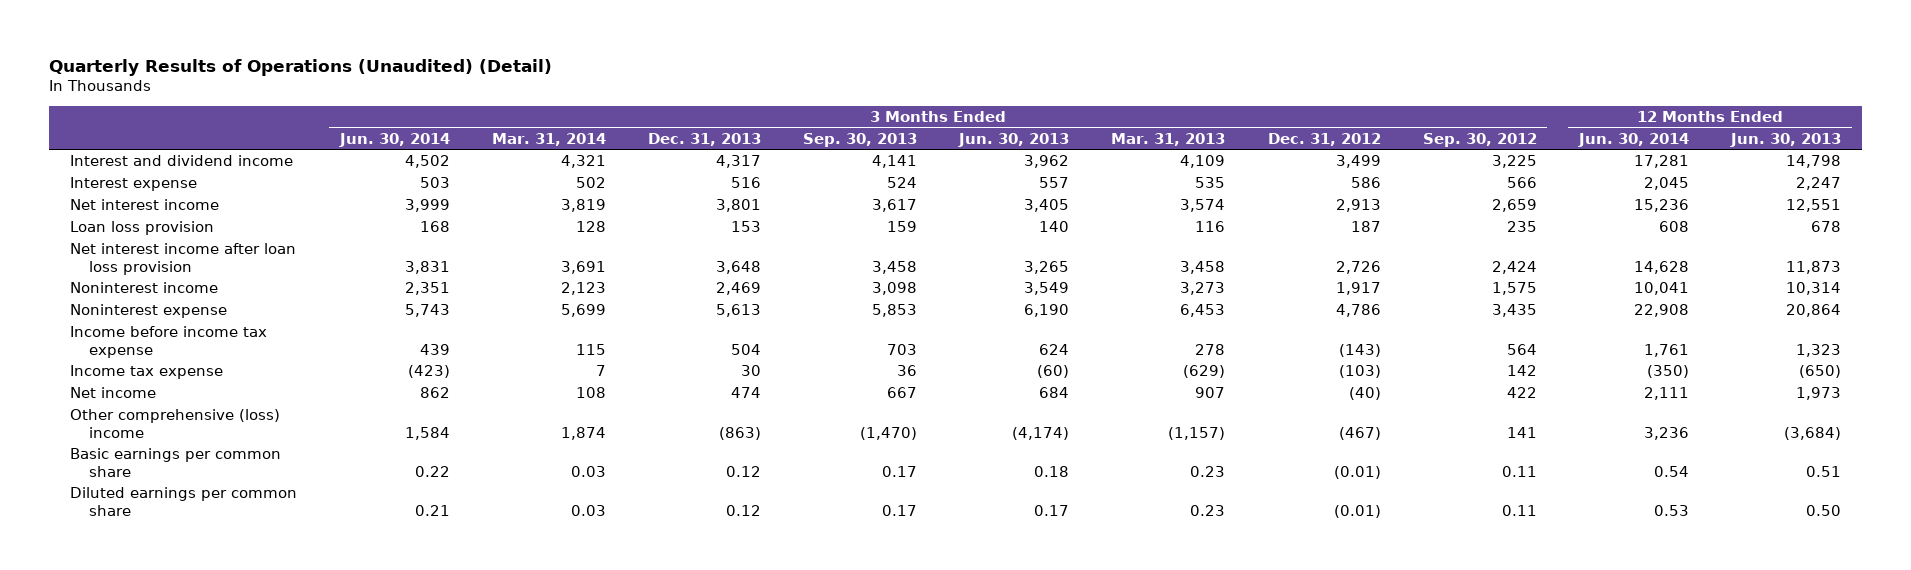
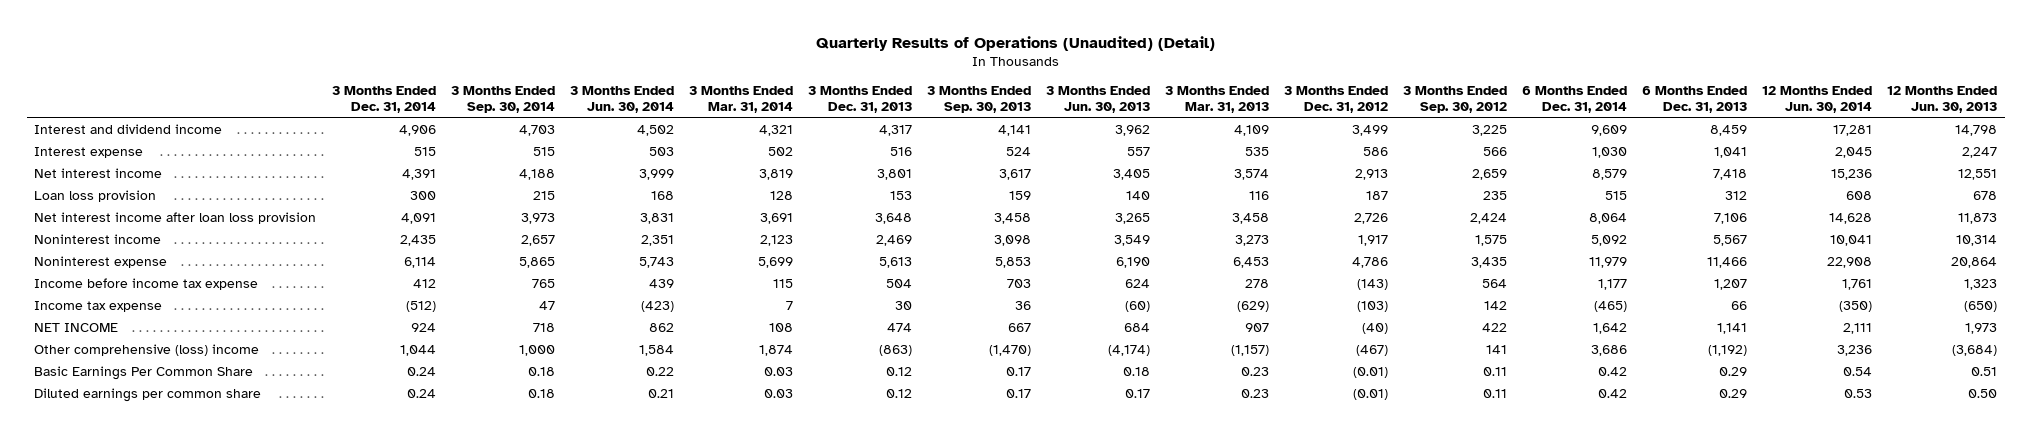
- | 3 Months Ended Jun. 30, 2014 | 3 Months Ended Mar. 31, 2014 | 3 Months Ended Dec. 31, 2013 | 3 Months Ended Sep. 30, 2013 | 3 Months Ended Jun. 30, 2013 | 3 Months Ended Mar. 31, 2013 | 3 Months Ended Dec. 31, 2012 | 3 Months Ended Sep. 30, 2012 | 12 Months Ended Jun. 30, 2014 | 12 Months Ended Jun. 30, 2013
+ | 3 Months Ended Dec. 31, 2014 | 3 Months Ended Sep. 30, 2014 | 3 Months Ended Jun. 30, 2014 | 3 Months Ended Mar. 31, 2014 | 3 Months Ended Dec. 31, 2013 | 3 Months Ended Sep. 30, 2013 | 3 Months Ended Jun. 30, 2013 | 3 Months Ended Mar. 31, 2013 | 3 Months Ended Dec. 31, 2012 | 3 Months Ended Sep. 30, 2012 | 6 Months Ended Dec. 31, 2014 | 6 Months Ended Dec. 31, 2013 | 12 Months Ended Jun. 30, 2014 | 12 Months Ended Jun. 30, 2013
- Net income | 862 | 108 | 474 | 667 | 684 | 907 | (40) | 422 | 2,111 | 1,973
+ NET INCOME | 924 | 718 | 862 | 108 | 474 | 667 | 684 | 907 | (40) | 422 | 1,642 | 1,141 | 2,111 | 1,973
- Basic earnings per common share | 0.22 | 0.03 | 0.12 | 0.17 | 0.18 | 0.23 | (0.01) | 0.11 | 0.54 | 0.51
+ Basic Earnings Per Common Share | 0.24 | 0.18 | 0.22 | 0.03 | 0.12 | 0.17 | 0.18 | 0.23 | (0.01) | 0.11 | 0.42 | 0.29 | 0.54 | 0.51

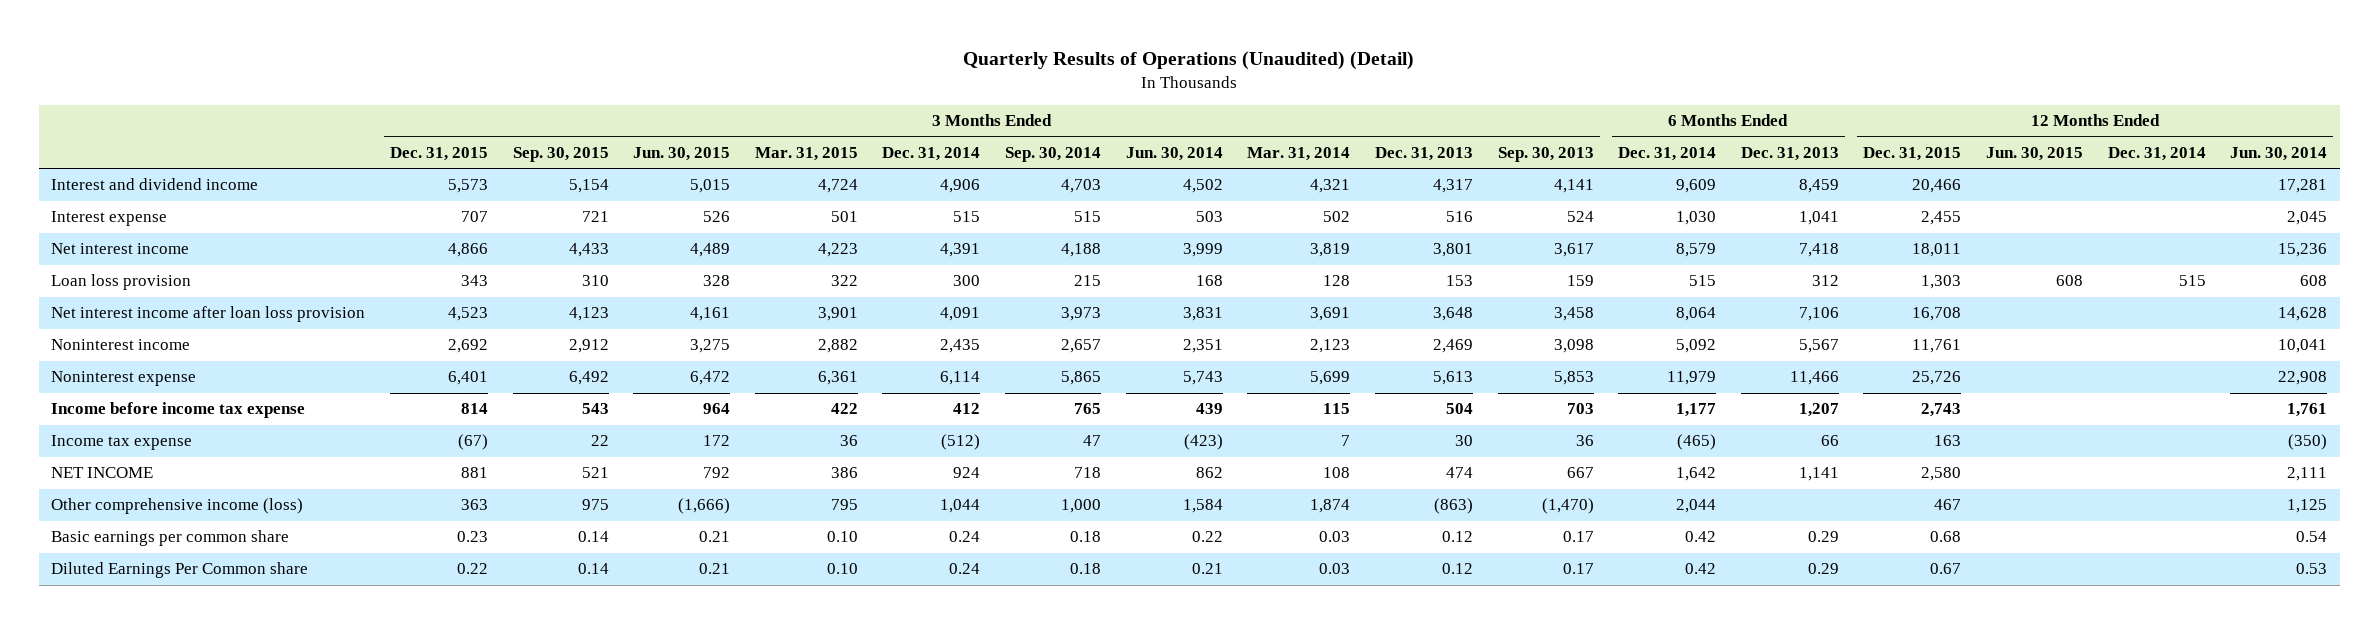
- | 3 Months Ended Dec. 31, 2014 | 3 Months Ended Sep. 30, 2014 | 3 Months Ended Jun. 30, 2014 | 3 Months Ended Mar. 31, 2014 | 3 Months Ended Dec. 31, 2013 | 3 Months Ended Sep. 30, 2013 | 3 Months Ended Jun. 30, 2013 | 3 Months Ended Mar. 31, 2013 | 3 Months Ended Dec. 31, 2012 | 3 Months Ended Sep. 30, 2012 | 6 Months Ended Dec. 31, 2014 | 6 Months Ended Dec. 31, 2013 | 12 Months Ended Jun. 30, 2014 | 12 Months Ended Jun. 30, 2013
+ | 3 Months Ended Dec. 31, 2015 | 3 Months Ended Sep. 30, 2015 | 3 Months Ended Jun. 30, 2015 | 3 Months Ended Mar. 31, 2015 | 3 Months Ended Dec. 31, 2014 | 3 Months Ended Sep. 30, 2014 | 3 Months Ended Jun. 30, 2014 | 3 Months Ended Mar. 31, 2014 | 3 Months Ended Dec. 31, 2013 | 3 Months Ended Sep. 30, 2013 | 6 Months Ended Dec. 31, 2014 | 6 Months Ended Dec. 31, 2013 | 12 Months Ended Dec. 31, 2015 | 12 Months Ended Jun. 30, 2015 | 12 Months Ended Dec. 31, 2014 | 12 Months Ended Jun. 30, 2014
- Other comprehensive (loss) income | 1,044 | 1,000 | 1,584 | 1,874 | (863) | (1,470) | (4,174) | (1,157) | (467) | 141 | 3,686 | (1,192) | 3,236 | (3,684)
- Basic Earnings Per Common Share | 0.24 | 0.18 | 0.22 | 0.03 | 0.12 | 0.17 | 0.18 | 0.23 | (0.01) | 0.11 | 0.42 | 0.29 | 0.54 | 0.51
- Diluted earnings per common share | 0.24 | 0.18 | 0.21 | 0.03 | 0.12 | 0.17 | 0.17 | 0.23 | (0.01) | 0.11 | 0.42 | 0.29 | 0.53 | 0.50
+ Other comprehensive income (loss) | 363 | 975 | (1,666) | 795 | 1,044 | 1,000 | 1,584 | 1,874 | (863) | (1,470) | 2,044 | | 467 | | | 1,125
+ Basic earnings per common share | 0.23 | 0.14 | 0.21 | 0.10 | 0.24 | 0.18 | 0.22 | 0.03 | 0.12 | 0.17 | 0.42 | 0.29 | 0.68 | | | 0.54
+ Diluted Earnings Per Common share | 0.22 | 0.14 | 0.21 | 0.10 | 0.24 | 0.18 | 0.21 | 0.03 | 0.12 | 0.17 | 0.42 | 0.29 | 0.67 | | | 0.53

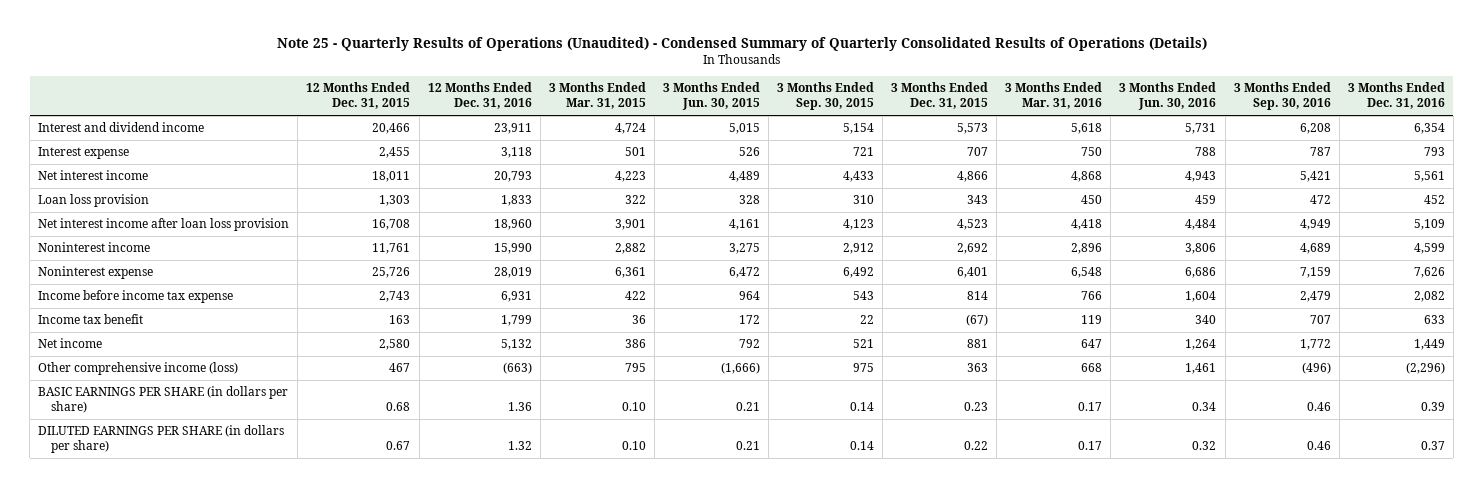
- Quarterly Results of Operations (Unaudited) (Detail)
+ Note 25 - Quarterly Results of Operations (Unaudited) - Condensed Summary of Quarterly Consolidated Results of Operations (Details)
- | 3 Months Ended Dec. 31, 2015 | 3 Months Ended Sep. 30, 2015 | 3 Months Ended Jun. 30, 2015 | 3 Months Ended Mar. 31, 2015 | 3 Months Ended Dec. 31, 2014 | 3 Months Ended Sep. 30, 2014 | 3 Months Ended Jun. 30, 2014 | 3 Months Ended Mar. 31, 2014 | 3 Months Ended Dec. 31, 2013 | 3 Months Ended Sep. 30, 2013 | 6 Months Ended Dec. 31, 2014 | 6 Months Ended Dec. 31, 2013 | 12 Months Ended Dec. 31, 2015 | 12 Months Ended Jun. 30, 2015 | 12 Months Ended Dec. 31, 2014 | 12 Months Ended Jun. 30, 2014
+ | 12 Months Ended Dec. 31, 2015 | 12 Months Ended Dec. 31, 2016 | 3 Months Ended Mar. 31, 2015 | 3 Months Ended Jun. 30, 2015 | 3 Months Ended Sep. 30, 2015 | 3 Months Ended Dec. 31, 2015 | 3 Months Ended Mar. 31, 2016 | 3 Months Ended Jun. 30, 2016 | 3 Months Ended Sep. 30, 2016 | 3 Months Ended Dec. 31, 2016
- Income tax expense | (67) | 22 | 172 | 36 | (512) | 47 | (423) | 7 | 30 | 36 | (465) | 66 | 163 | | | (350)
- NET INCOME | 881 | 521 | 792 | 386 | 924 | 718 | 862 | 108 | 474 | 667 | 1,642 | 1,141 | 2,580 | | | 2,111
+ Income tax benefit | 163 | 1,799 | 36 | 172 | 22 | (67) | 119 | 340 | 707 | 633
+ Net income | 2,580 | 5,132 | 386 | 792 | 521 | 881 | 647 | 1,264 | 1,772 | 1,449
- Basic earnings per common share | 0.23 | 0.14 | 0.21 | 0.10 | 0.24 | 0.18 | 0.22 | 0.03 | 0.12 | 0.17 | 0.42 | 0.29 | 0.68 | | | 0.54
- Diluted Earnings Per Common share | 0.22 | 0.14 | 0.21 | 0.10 | 0.24 | 0.18 | 0.21 | 0.03 | 0.12 | 0.17 | 0.42 | 0.29 | 0.67 | | | 0.53
+ BASIC EARNINGS PER SHARE (in dollars per share) | 0.68 | 1.36 | 0.10 | 0.21 | 0.14 | 0.23 | 0.17 | 0.34 | 0.46 | 0.39
+ DILUTED EARNINGS PER SHARE (in dollars per share) | 0.67 | 1.32 | 0.10 | 0.21 | 0.14 | 0.22 | 0.17 | 0.32 | 0.46 | 0.37

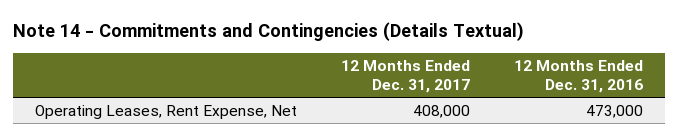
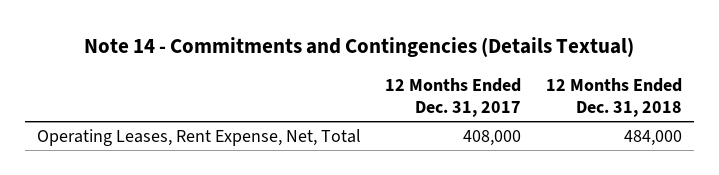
- | 12 Months Ended Dec. 31, 2017 | 12 Months Ended Dec. 31, 2016
+ | 12 Months Ended Dec. 31, 2017 | 12 Months Ended Dec. 31, 2018
- Operating Leases, Rent Expense, Net | 408,000 | 473,000
+ Operating Leases, Rent Expense, Net, Total | 408,000 | 484,000

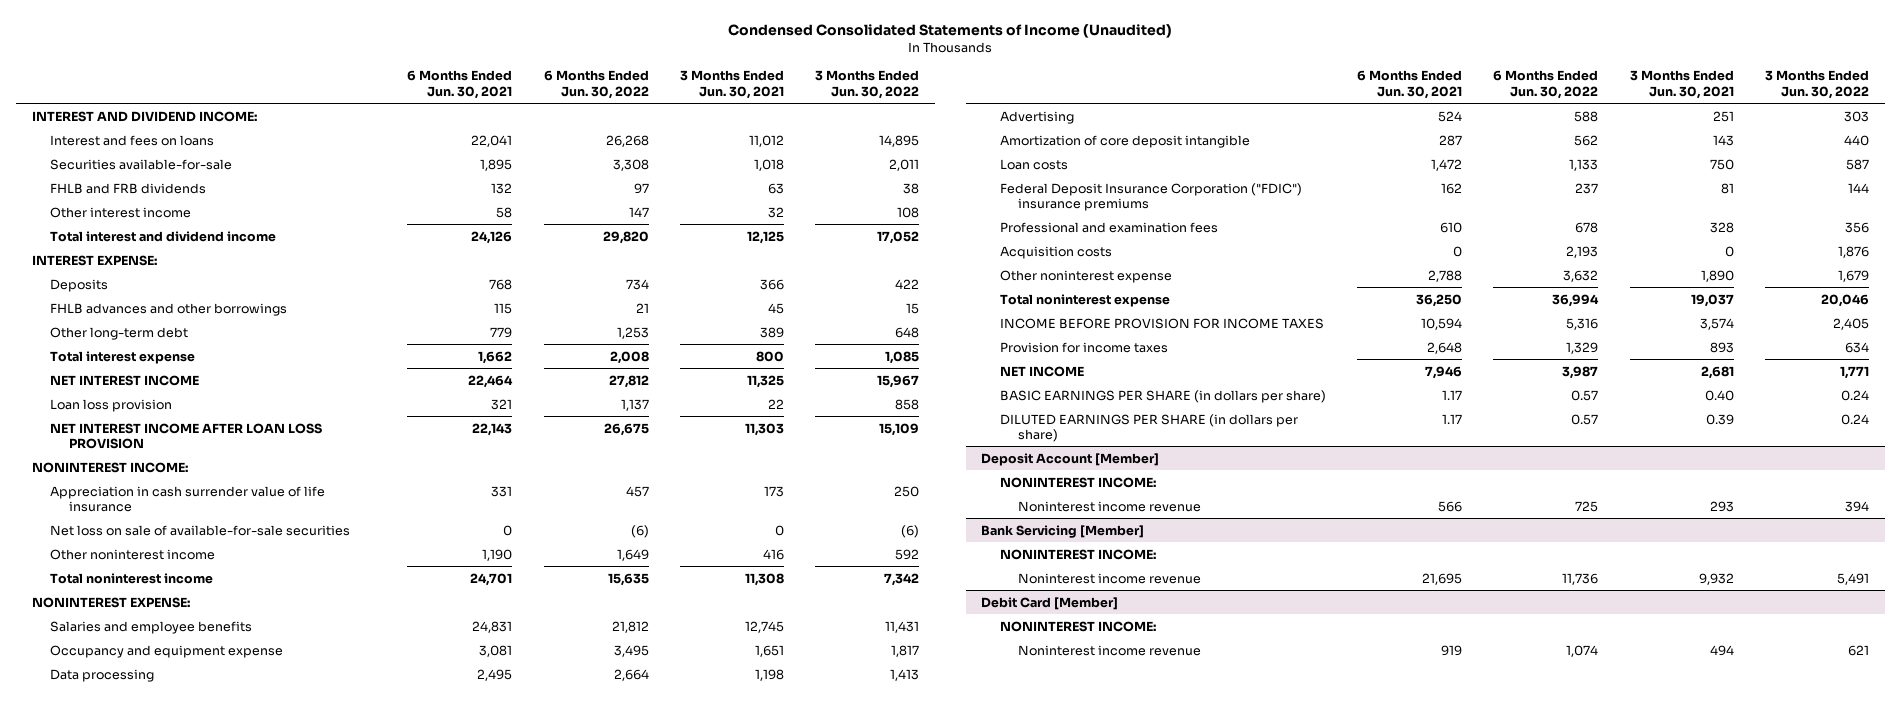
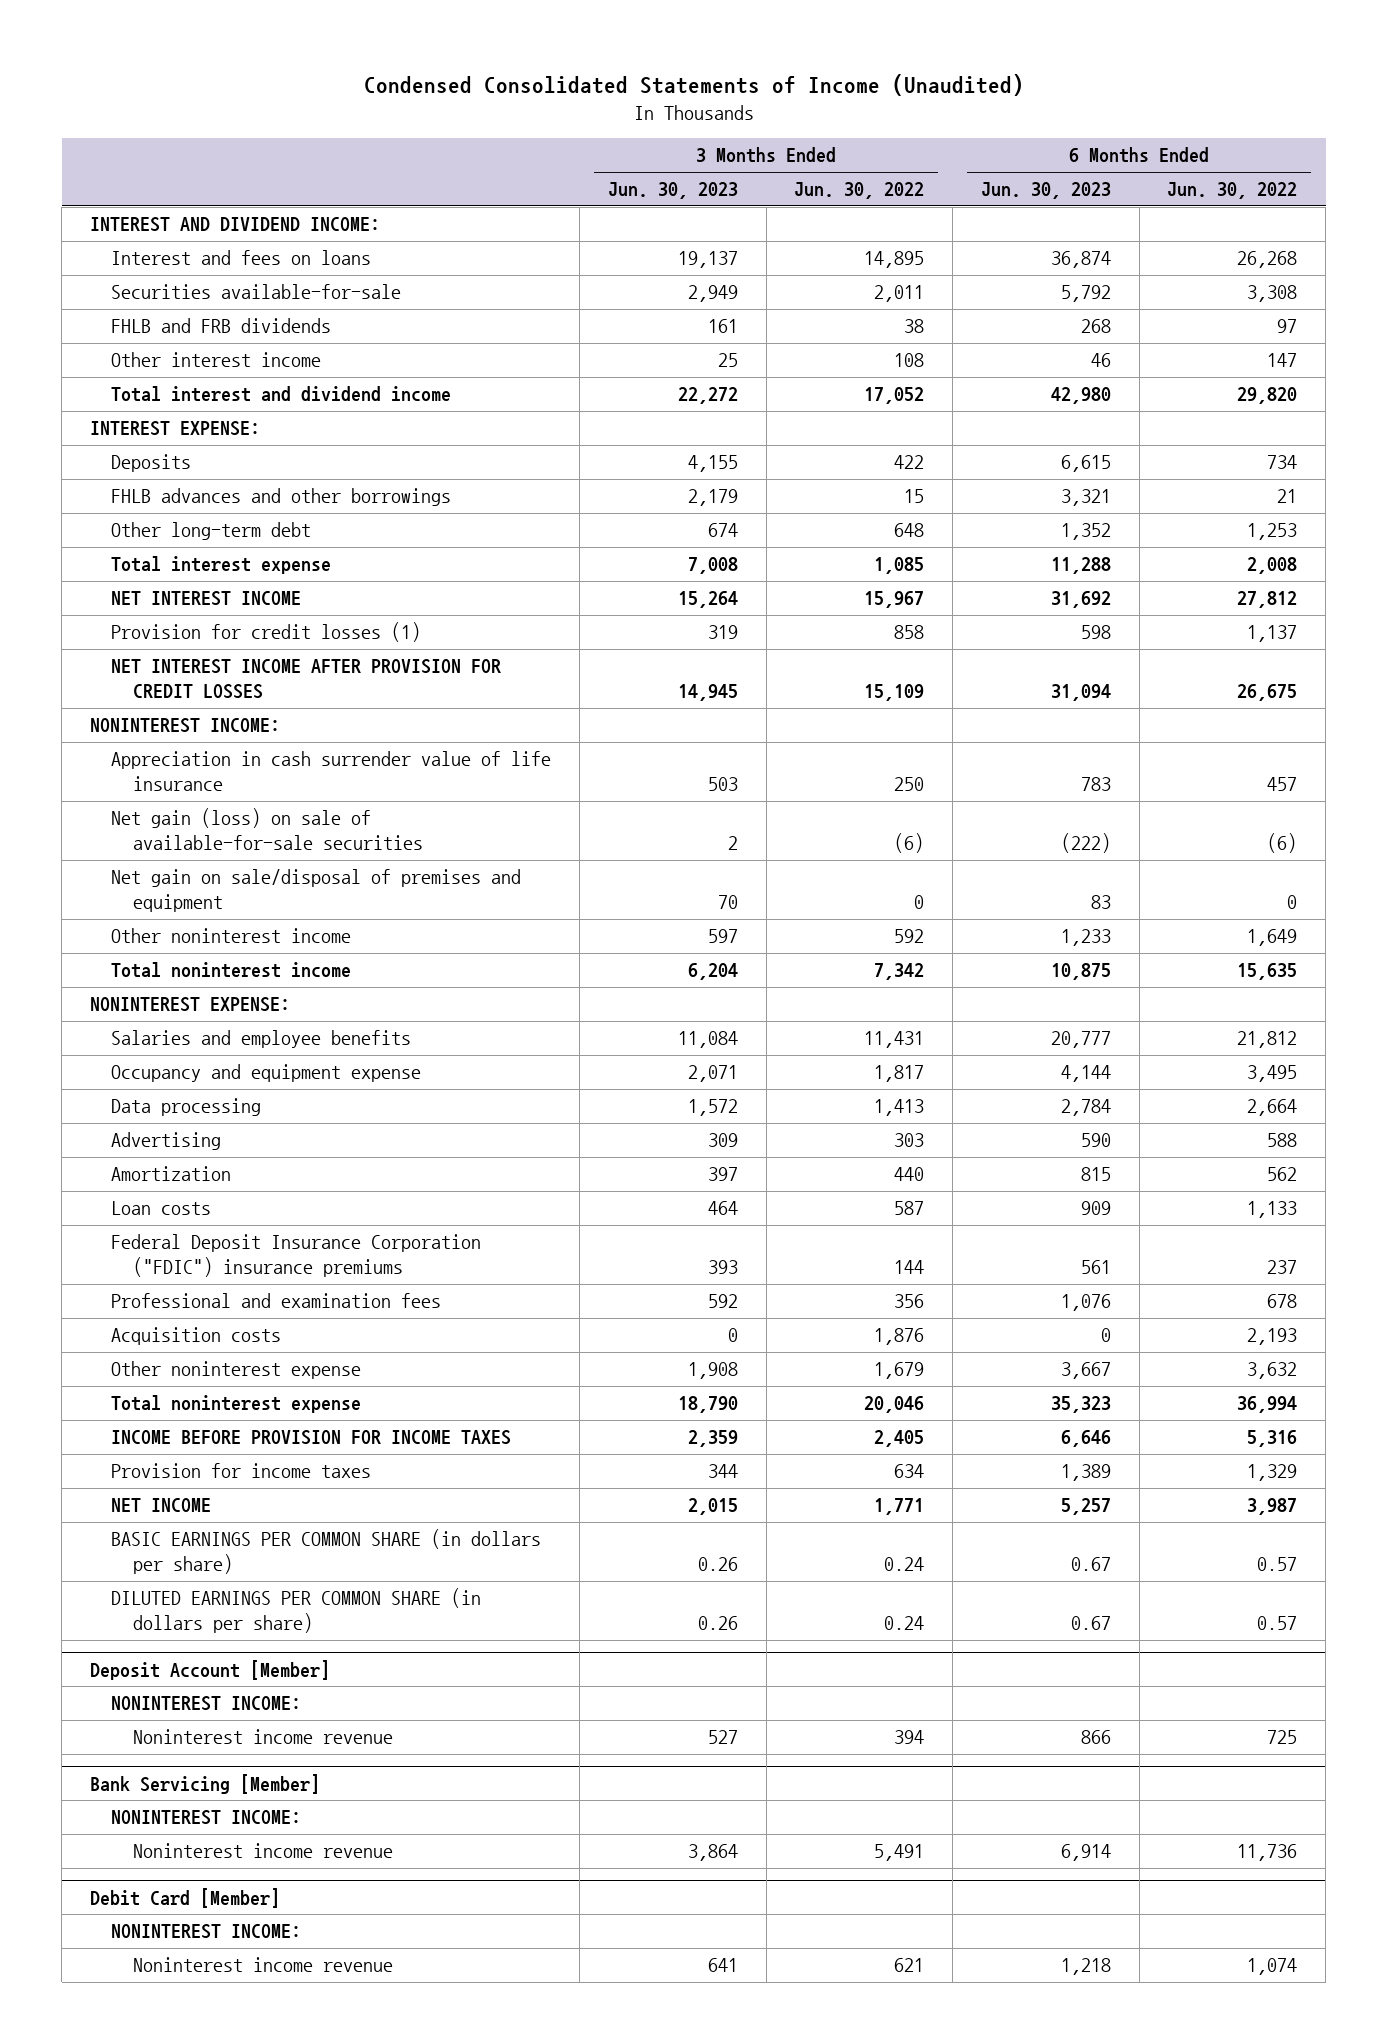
- | 6 Months Ended Jun. 30, 2021 | 6 Months Ended Jun. 30, 2022 | 3 Months Ended Jun. 30, 2021 | 3 Months Ended Jun. 30, 2022
+ | 3 Months Ended Jun. 30, 2023 | 3 Months Ended Jun. 30, 2022 | 6 Months Ended Jun. 30, 2023 | 6 Months Ended Jun. 30, 2022
- Loan loss provision | 321 | 1,137 | 22 | 858
- NET INTEREST INCOME AFTER LOAN LOSS PROVISION | 22,143 | 26,675 | 11,303 | 15,109
+ Provision for credit losses (1) | 319 | 858 | 598 | 1,137
+ NET INTEREST INCOME AFTER PROVISION FOR CREDIT LOSSES | 14,945 | 15,109 | 31,094 | 26,675
- Net loss on sale of available-for-sale securities | 0 | (6) | 0 | (6)
+ Net gain (loss) on sale of available-for-sale securities | 2 | (6) | (222) | (6)
+ Net gain on sale/disposal of premises and equipment | 70 | 0 | 83 | 0
- Amortization of core deposit intangible | 287 | 562 | 143 | 440
+ Amortization | 397 | 440 | 815 | 562
- BASIC EARNINGS PER SHARE (in dollars per share) | 1.17 | 0.57 | 0.40 | 0.24
- DILUTED EARNINGS PER SHARE (in dollars per share) | 1.17 | 0.57 | 0.39 | 0.24
+ BASIC EARNINGS PER COMMON SHARE (in dollars per share) | 0.26 | 0.24 | 0.67 | 0.57
+ DILUTED EARNINGS PER COMMON SHARE (in dollars per share) | 0.26 | 0.24 | 0.67 | 0.57

